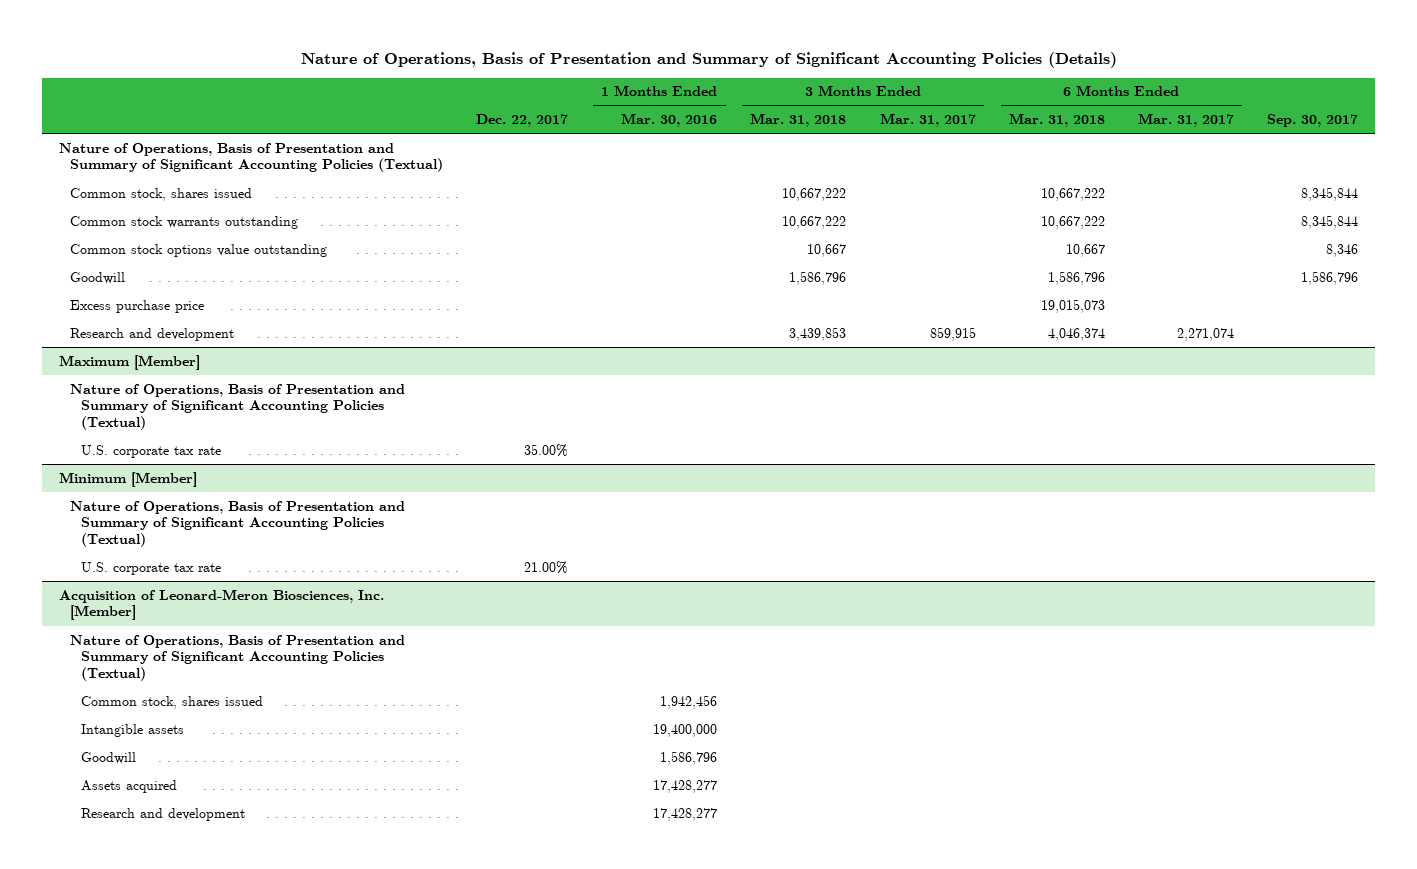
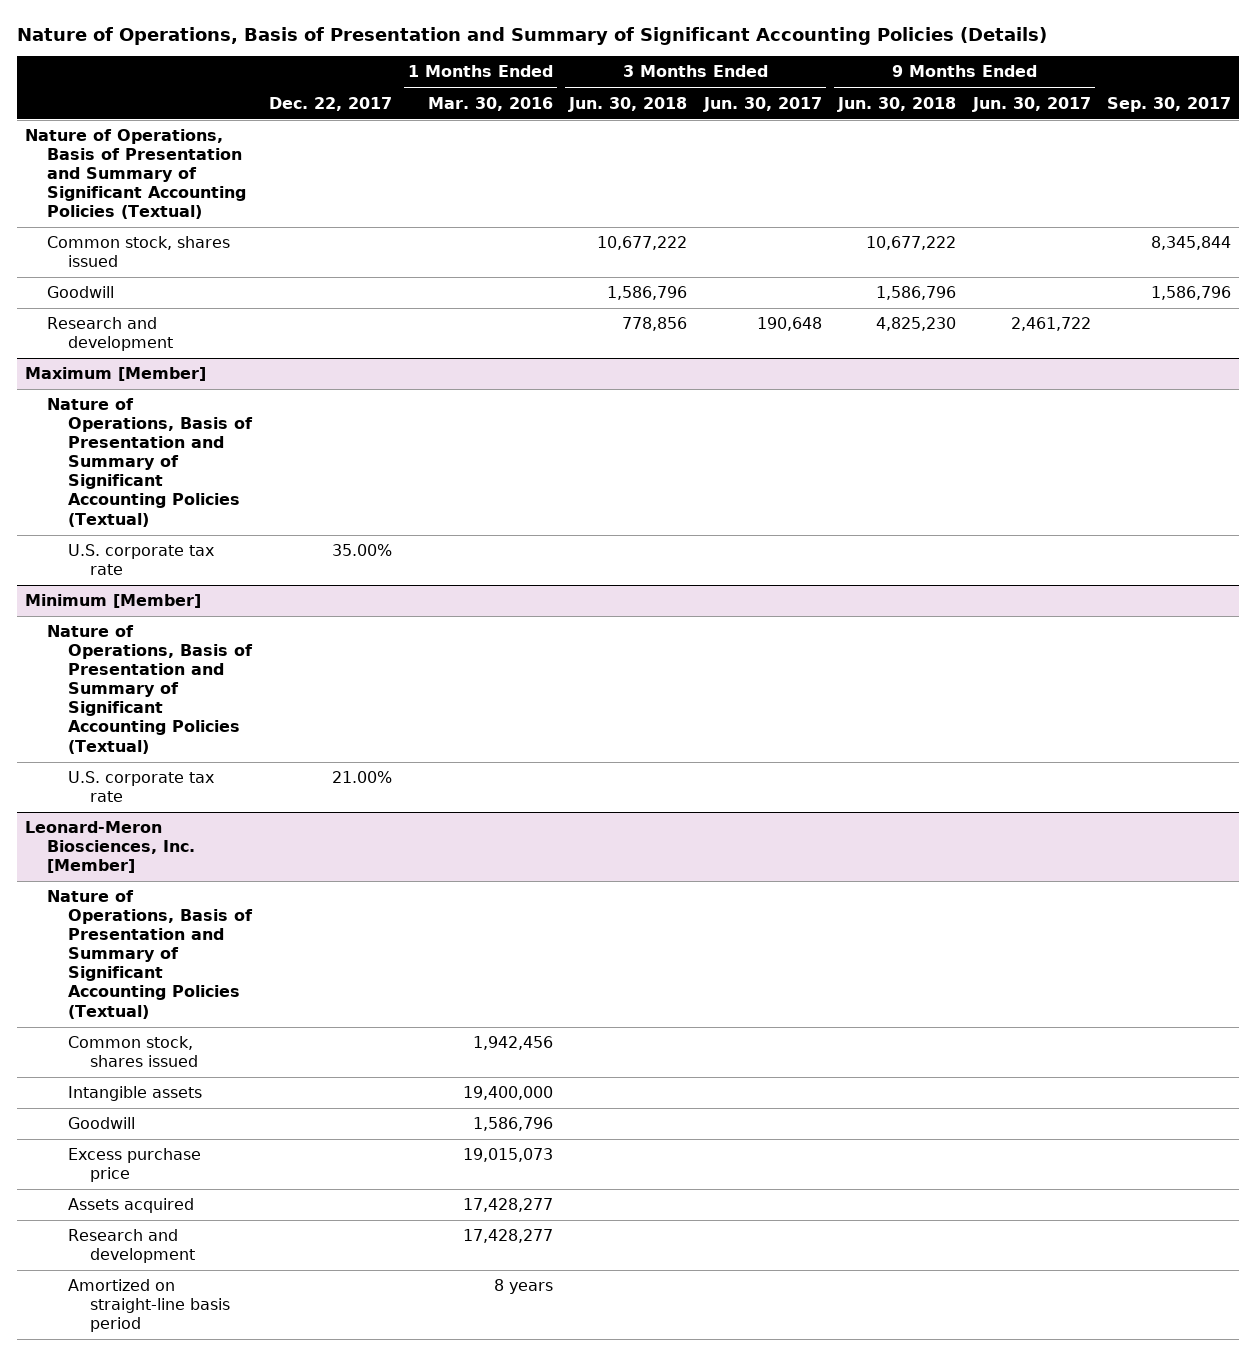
- | Dec. 22, 2017 | 1 Months Ended Mar. 30, 2016 | 3 Months Ended Mar. 31, 2018 | 3 Months Ended Mar. 31, 2017 | 6 Months Ended Mar. 31, 2018 | 6 Months Ended Mar. 31, 2017 | Sep. 30, 2017
+ | Dec. 22, 2017 | 1 Months Ended Mar. 30, 2016 | 3 Months Ended Jun. 30, 2018 | 3 Months Ended Jun. 30, 2017 | 9 Months Ended Jun. 30, 2018 | 9 Months Ended Jun. 30, 2017 | Sep. 30, 2017
- Common stock warrants outstanding | | | 10,667,222 | | 10,667,222 | | 8,345,844
- Common stock options value outstanding | | | 10,667 | | 10,667 | | 8,346
- Excess purchase price | | | | | 19,015,073 | |
- Acquisition of Leonard-Meron Biosciences, Inc. [Member]
+ Leonard-Meron Biosciences, Inc. [Member]
+ Excess purchase price | | 19,015,073 | | | | |
+ Amortized on straight-line basis period | | 8 years | | | | |

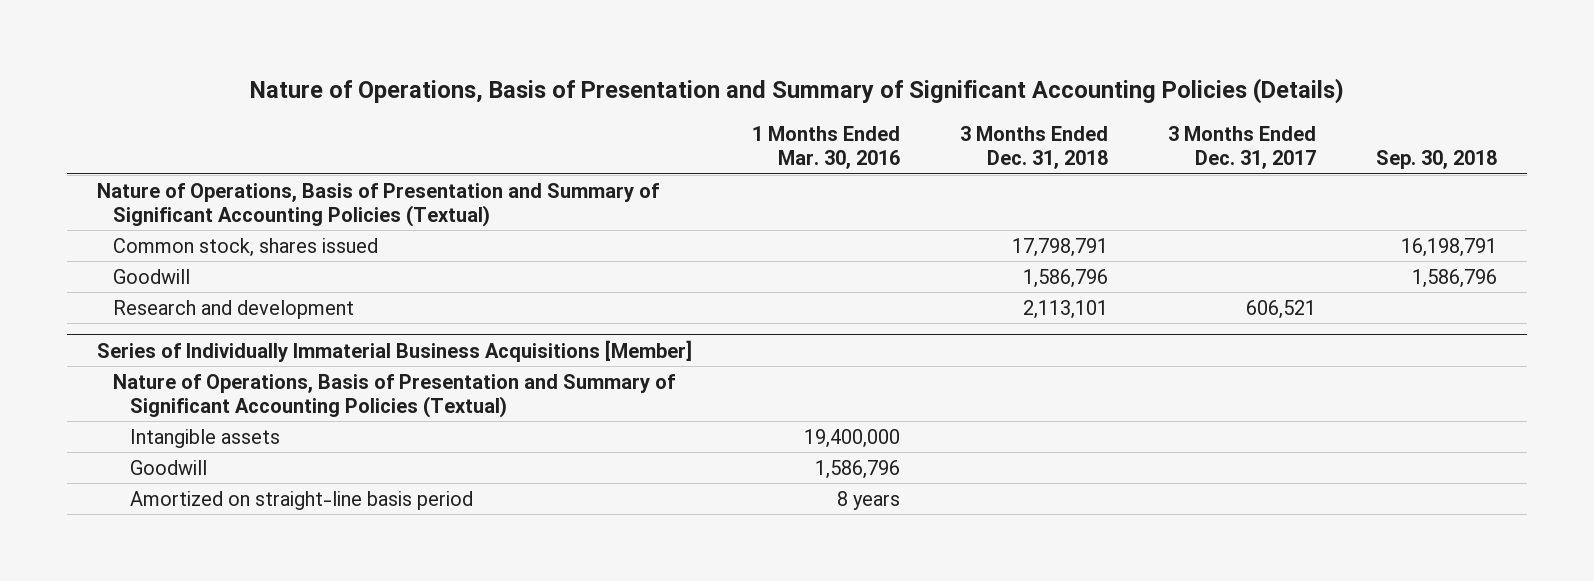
- | Dec. 22, 2017 | 1 Months Ended Mar. 30, 2016 | 3 Months Ended Jun. 30, 2018 | 3 Months Ended Jun. 30, 2017 | 9 Months Ended Jun. 30, 2018 | 9 Months Ended Jun. 30, 2017 | Sep. 30, 2017
+ | 1 Months Ended Mar. 30, 2016 | 3 Months Ended Dec. 31, 2018 | 3 Months Ended Dec. 31, 2017 | Sep. 30, 2018
- Maximum [Member]
- Nature of Operations, Basis of Presentation and Summary of Significant Accounting Policies (Textual)
- U.S. corporate tax rate | 35.00% | | | | | |
- Minimum [Member]
- Nature of Operations, Basis of Presentation and Summary of Significant Accounting Policies (Textual)
- U.S. corporate tax rate | 21.00% | | | | | |
- Leonard-Meron Biosciences, Inc. [Member]
+ Series of Individually Immaterial Business Acquisitions [Member]
- Common stock, shares issued | | 1,942,456 | | | | |
- Excess purchase price | | 19,015,073 | | | | |
- Assets acquired | | 17,428,277 | | | | |
- Research and development | | 17,428,277 | | | | |

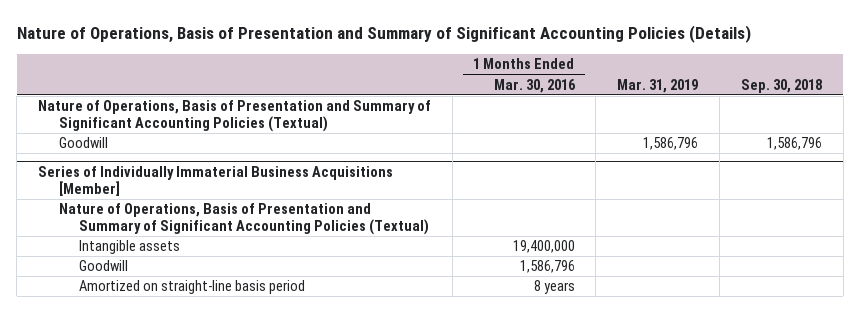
- | 1 Months Ended Mar. 30, 2016 | 3 Months Ended Dec. 31, 2018 | 3 Months Ended Dec. 31, 2017 | Sep. 30, 2018
+ | 1 Months Ended Mar. 30, 2016 | Mar. 31, 2019 | Sep. 30, 2018
- Common stock, shares issued | | 17,798,791 | | 16,198,791
- Research and development | | 2,113,101 | 606,521 |

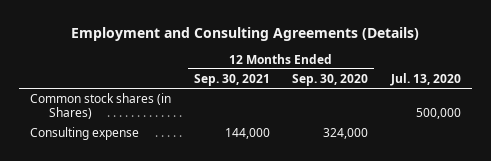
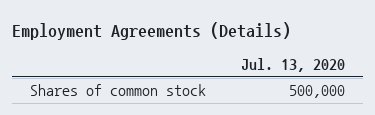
- Employment and Consulting Agreements (Details)
+ Employment Agreements (Details)
- | 12 Months Ended Sep. 30, 2021 | 12 Months Ended Sep. 30, 2020 | Jul. 13, 2020
+ | Jul. 13, 2020
- Common stock shares (in Shares) | | | 500,000
- Consulting expense | 144,000 | 324,000 |
+ Shares of common stock | 500,000

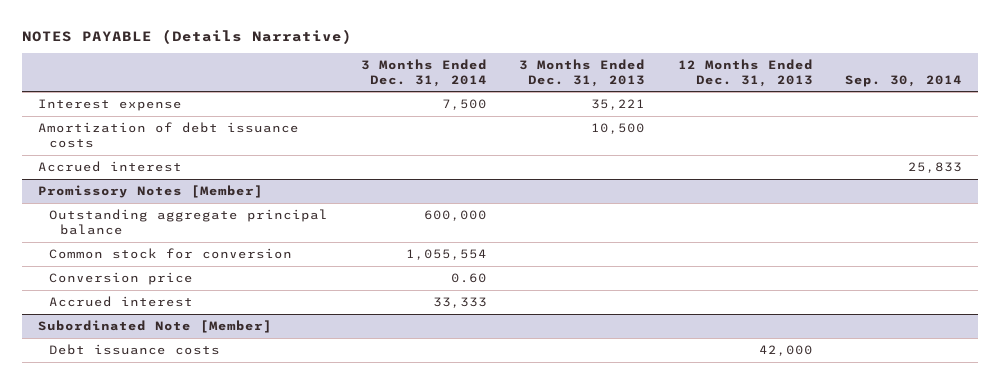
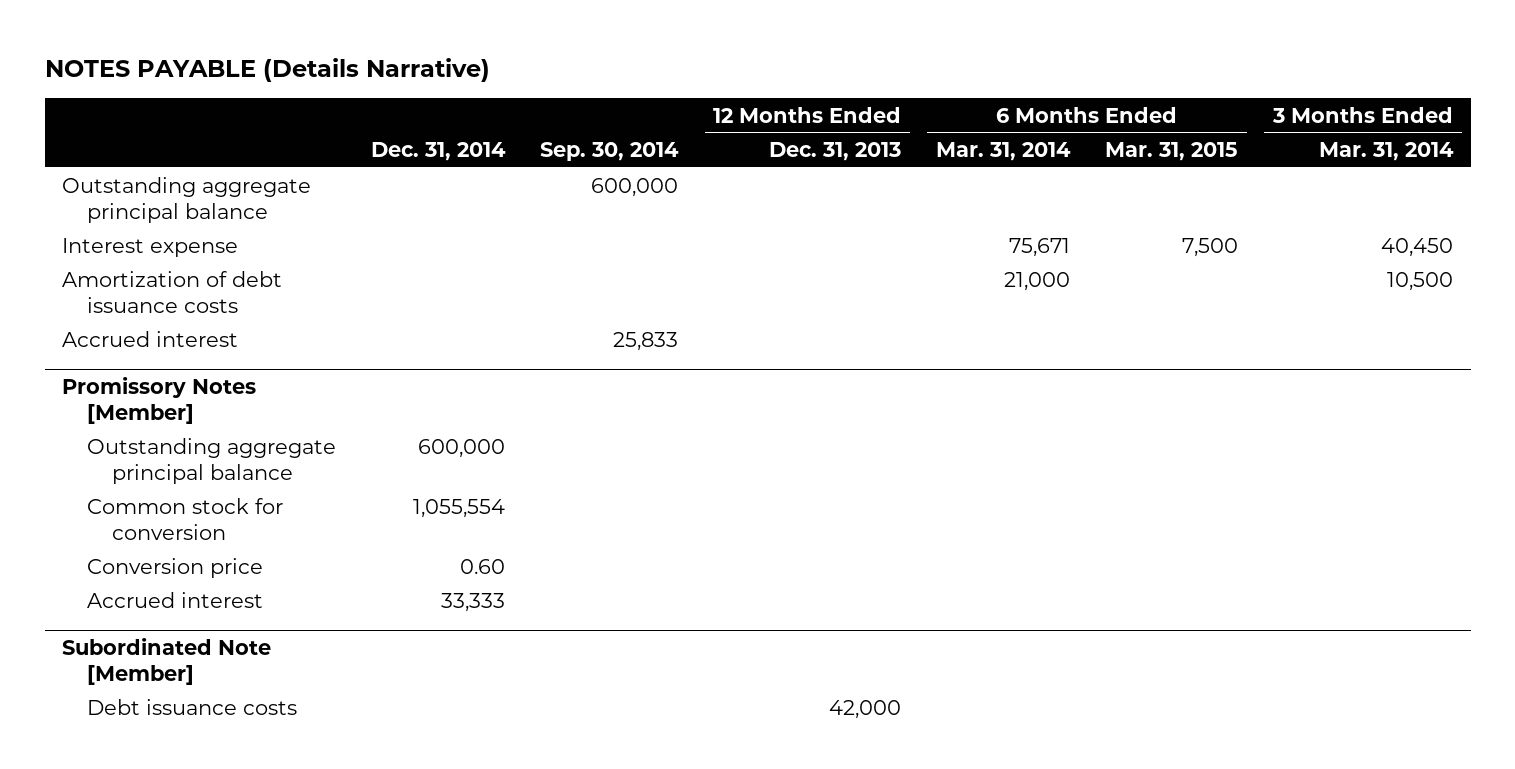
- | 3 Months Ended Dec. 31, 2014 | 3 Months Ended Dec. 31, 2013 | 12 Months Ended Dec. 31, 2013 | Sep. 30, 2014
+ | Dec. 31, 2014 | Sep. 30, 2014 | 12 Months Ended Dec. 31, 2013 | 6 Months Ended Mar. 31, 2014 | 6 Months Ended Mar. 31, 2015 | 3 Months Ended Mar. 31, 2014
+ Outstanding aggregate principal balance | | 600,000 | | | |

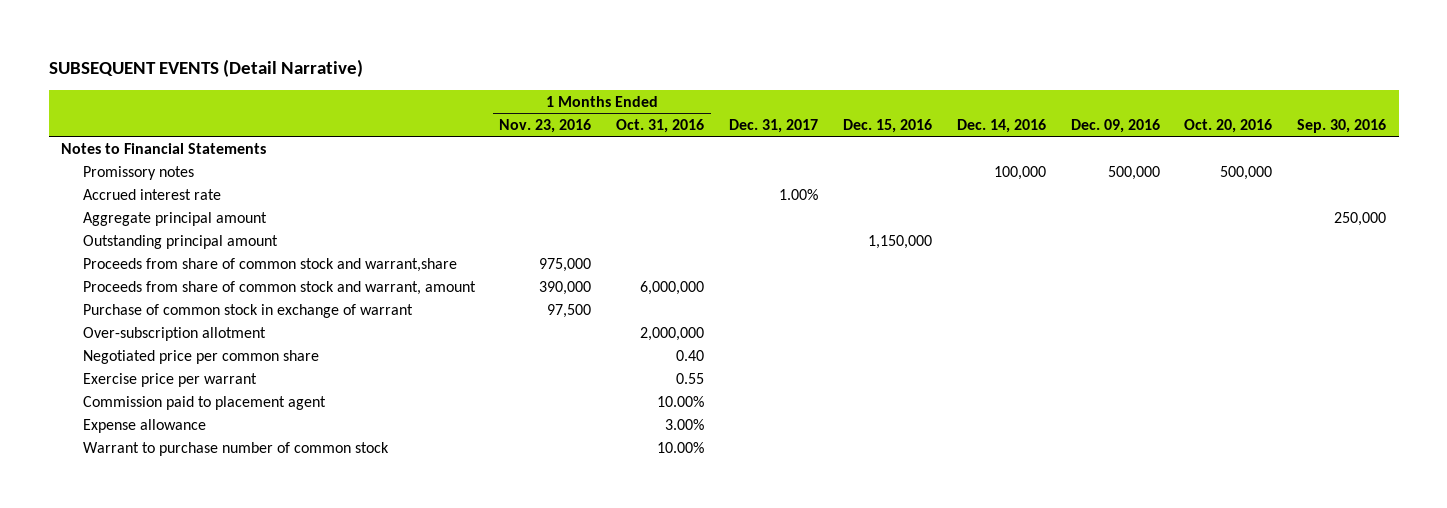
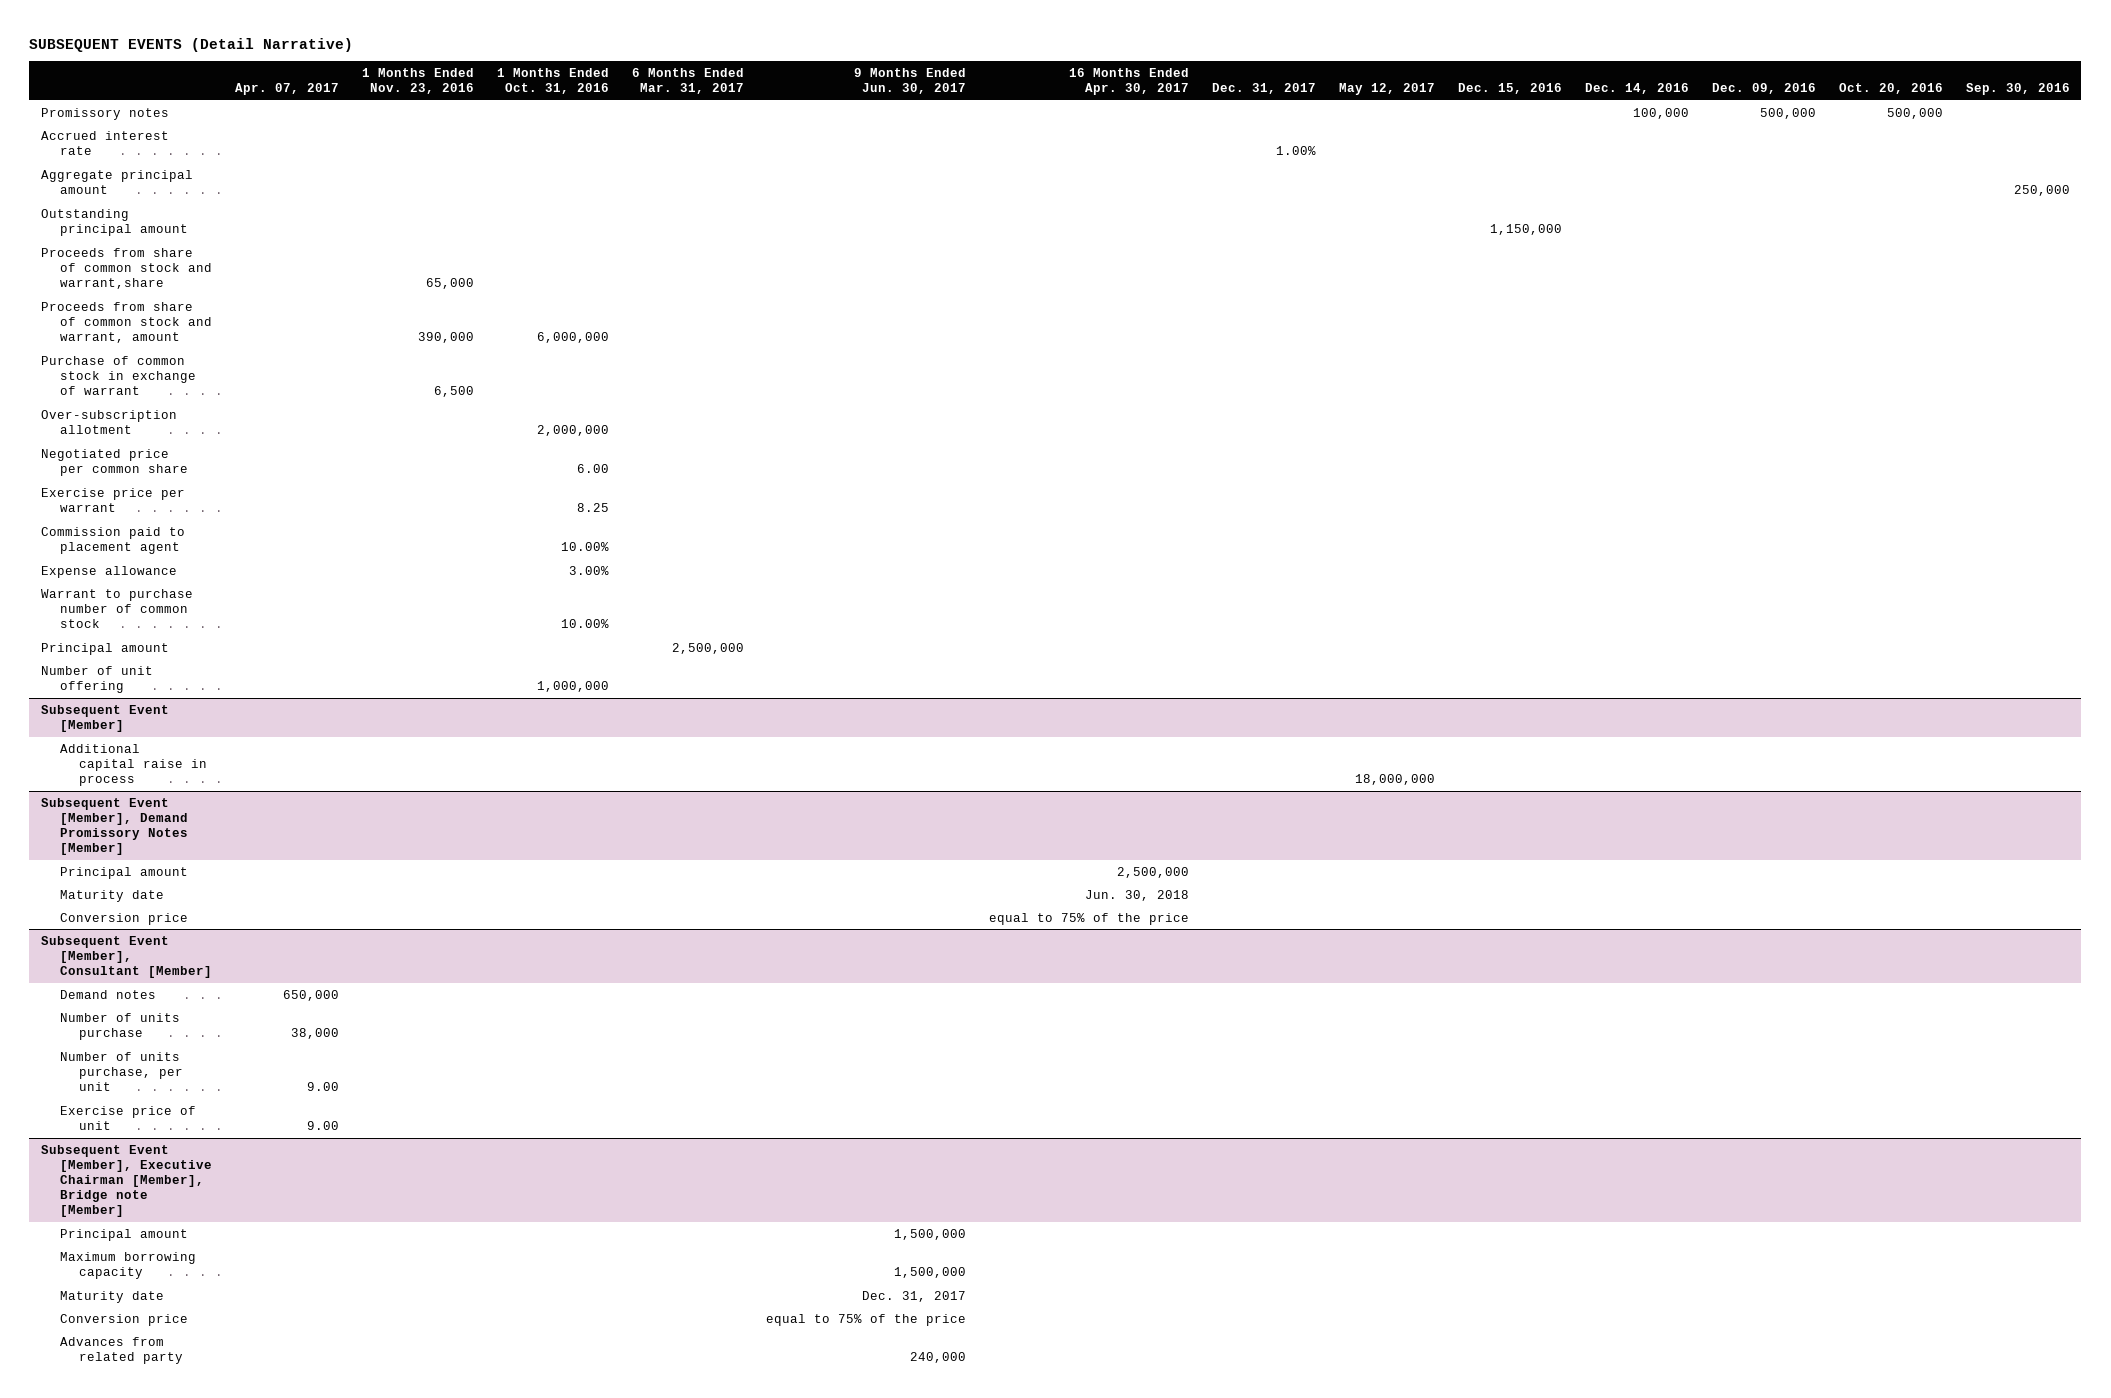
- | 1 Months Ended Nov. 23, 2016 | 1 Months Ended Oct. 31, 2016 | Dec. 31, 2017 | Dec. 15, 2016 | Dec. 14, 2016 | Dec. 09, 2016 | Oct. 20, 2016 | Sep. 30, 2016
+ | Apr. 07, 2017 | 1 Months Ended Nov. 23, 2016 | 1 Months Ended Oct. 31, 2016 | 6 Months Ended Mar. 31, 2017 | 9 Months Ended Jun. 30, 2017 | 16 Months Ended Apr. 30, 2017 | Dec. 31, 2017 | May 12, 2017 | Dec. 15, 2016 | Dec. 14, 2016 | Dec. 09, 2016 | Oct. 20, 2016 | Sep. 30, 2016
- Notes to Financial Statements
- Proceeds from share of common stock and warrant,share | 975,000 | | | | | | |
+ Proceeds from share of common stock and warrant,share | | 65,000 | | | | | | | | | | |
- Purchase of common stock in exchange of warrant | 97,500 | | | | | | |
+ Purchase of common stock in exchange of warrant | | 6,500 | | | | | | | | | | |
- Negotiated price per common share | | 0.40 | | | | | |
- Exercise price per warrant | | 0.55 | | | | | |
+ Negotiated price per common share | | | 6.00 | | | | | | | | | |
+ Exercise price per warrant | | | 8.25 | | | | | | | | | |
+ Principal amount | | | | 2,500,000 | | | | | | | | |
+ Number of unit offering | | | 1,000,000 | | | | | | | | | |
+ Subsequent Event [Member]
+ Additional capital raise in process | | | | | | | | 18,000,000 | | | | |
+ Subsequent Event [Member], Demand Promissory Notes [Member]
+ Principal amount | | | | | | 2,500,000 | | | | | | |
+ Maturity date | | | | | | Jun. 30, 2018 | | | | | | |
+ Conversion price | | | | | | equal to 75% of the price | | | | | | |
+ Subsequent Event [Member], Consultant [Member]
+ Demand notes | 650,000 | | | | | | | | | | | |
+ Number of units purchase | 38,000 | | | | | | | | | | | |
+ Number of units purchase, per unit | 9.00 | | | | | | | | | | | |
+ Exercise price of unit | 9.00 | | | | | | | | | | | |
+ Subsequent Event [Member], Executive Chairman [Member], Bridge note [Member]
+ Principal amount | | | | | 1,500,000 | | | | | | | |
+ Maximum borrowing capacity | | | | | 1,500,000 | | | | | | | |
+ Maturity date | | | | | Dec. 31, 2017 | | | | | | | |
+ Conversion price | | | | | equal to 75% of the price | | | | | | | |
+ Advances from related party | | | | | 240,000 | | | | | | | |

